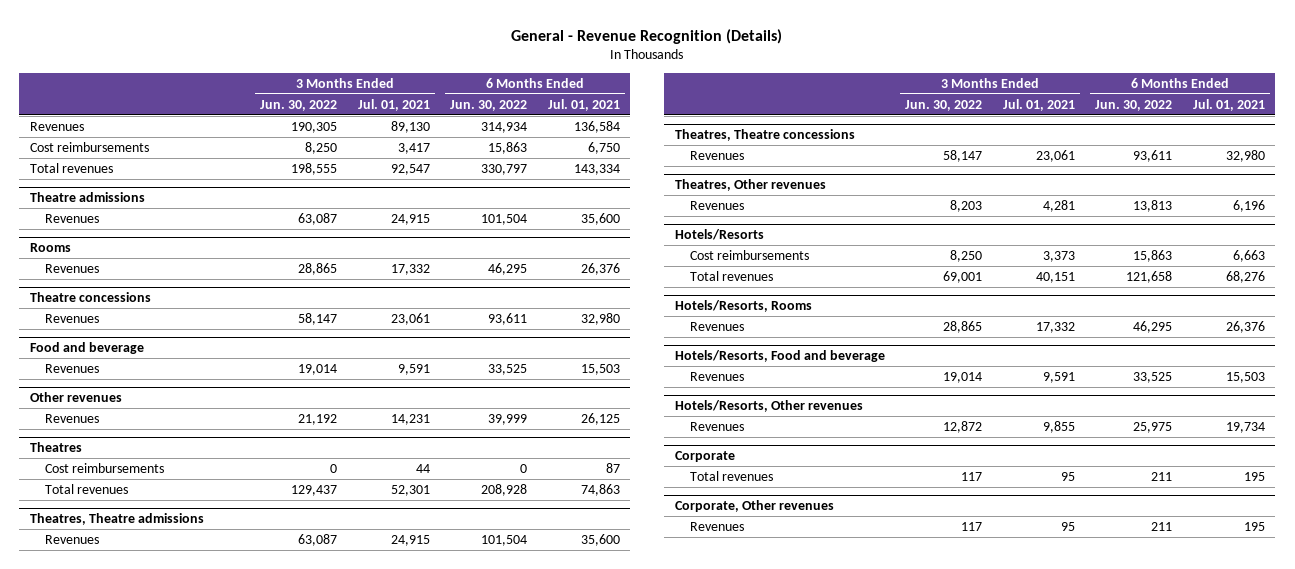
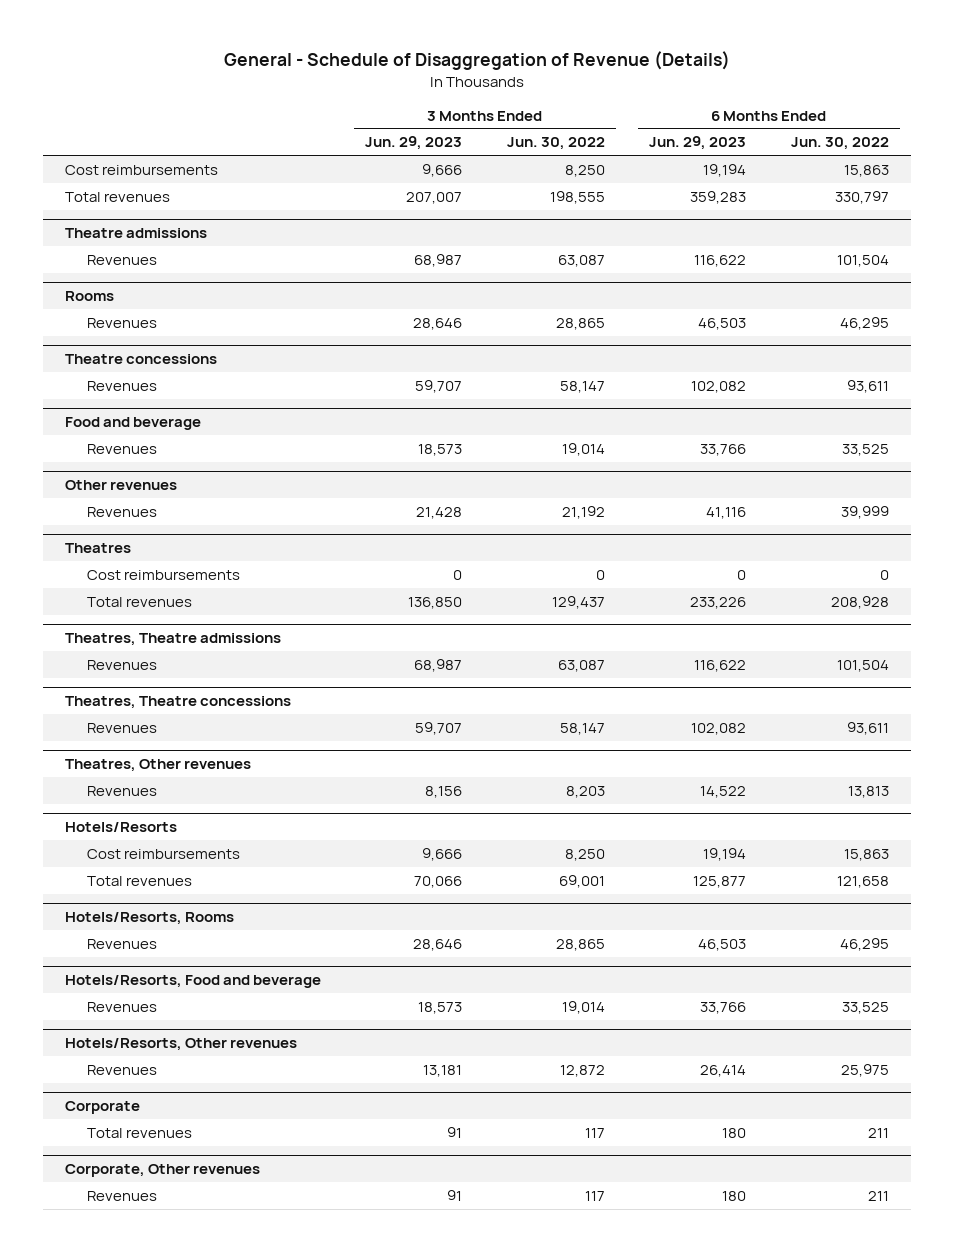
- General - Revenue Recognition (Details)
+ General - Schedule of Disaggregation of Revenue (Details)
- | 3 Months Ended Jun. 30, 2022 | 3 Months Ended Jul. 01, 2021 | 6 Months Ended Jun. 30, 2022 | 6 Months Ended Jul. 01, 2021
+ | 3 Months Ended Jun. 29, 2023 | 3 Months Ended Jun. 30, 2022 | 6 Months Ended Jun. 29, 2023 | 6 Months Ended Jun. 30, 2022
- Revenues | 190,305 | 89,130 | 314,934 | 136,584

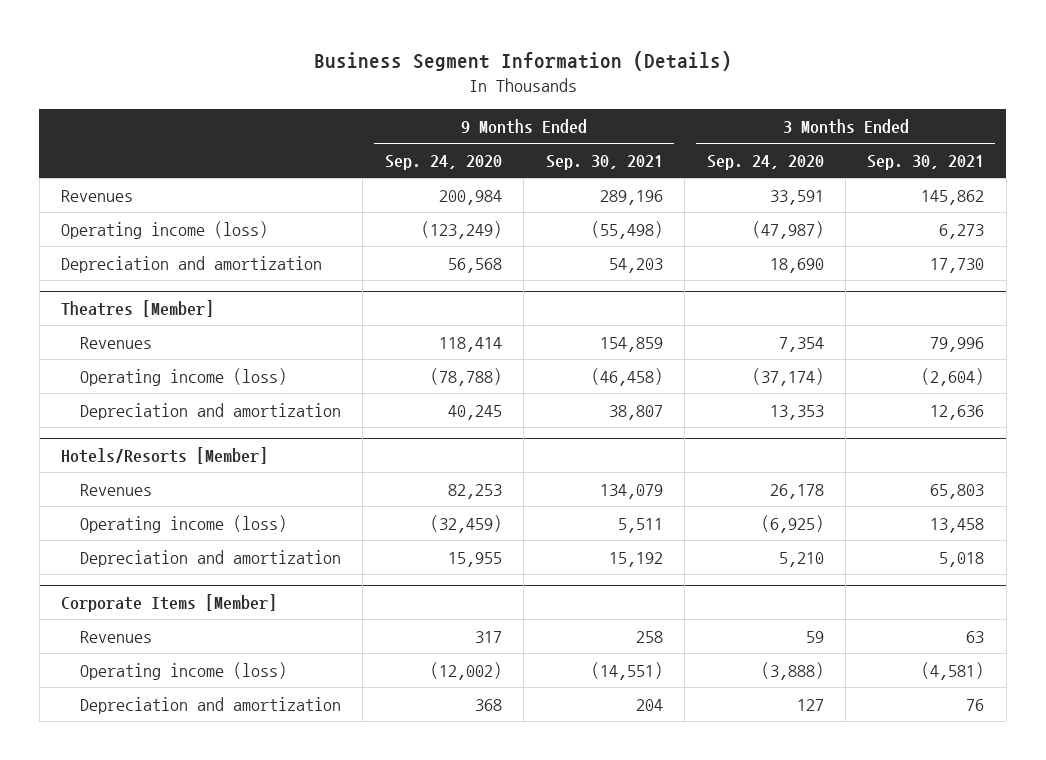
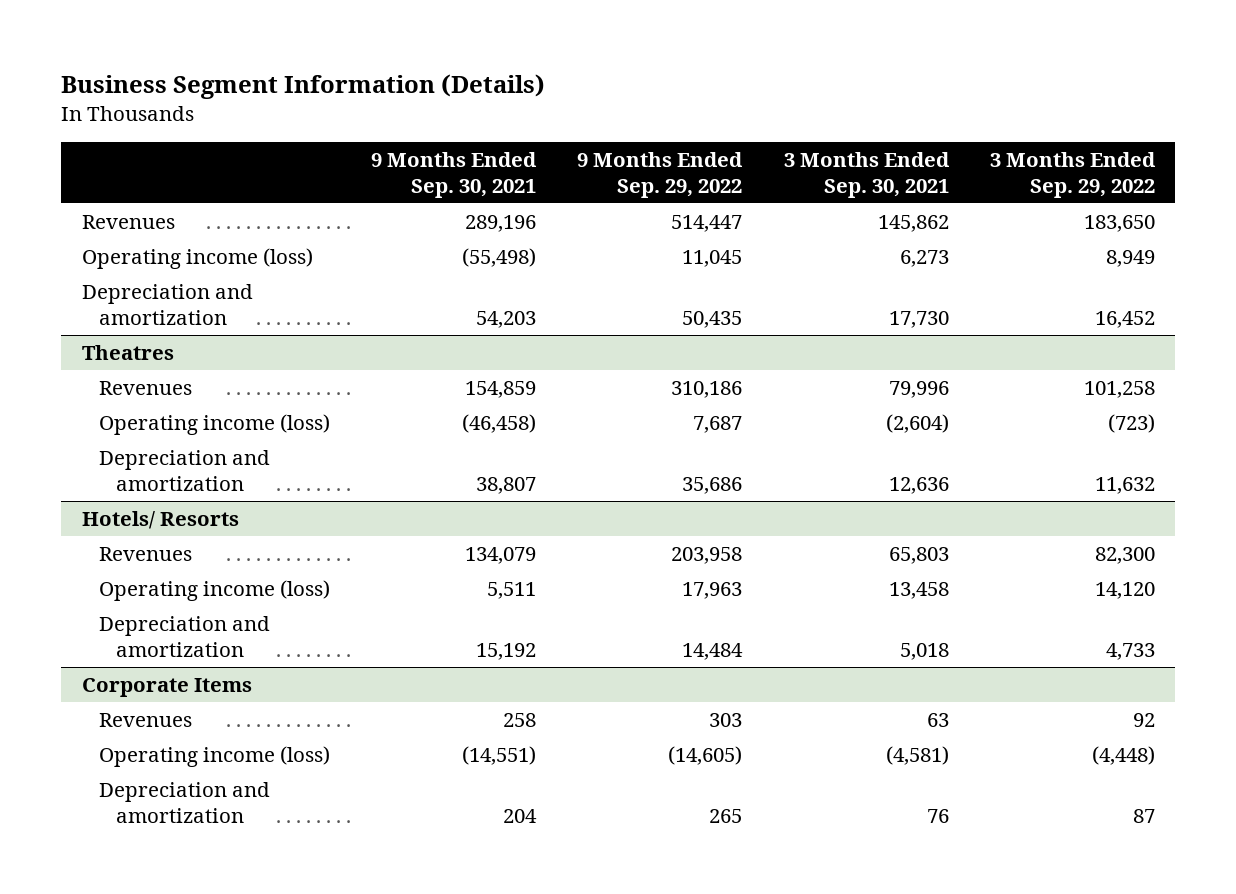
- | 9 Months Ended Sep. 24, 2020 | 9 Months Ended Sep. 30, 2021 | 3 Months Ended Sep. 24, 2020 | 3 Months Ended Sep. 30, 2021
+ | 9 Months Ended Sep. 30, 2021 | 9 Months Ended Sep. 29, 2022 | 3 Months Ended Sep. 30, 2021 | 3 Months Ended Sep. 29, 2022
- Theatres [Member]
+ Theatres
- Hotels/Resorts [Member]
+ Hotels/ Resorts
- Corporate Items [Member]
+ Corporate Items

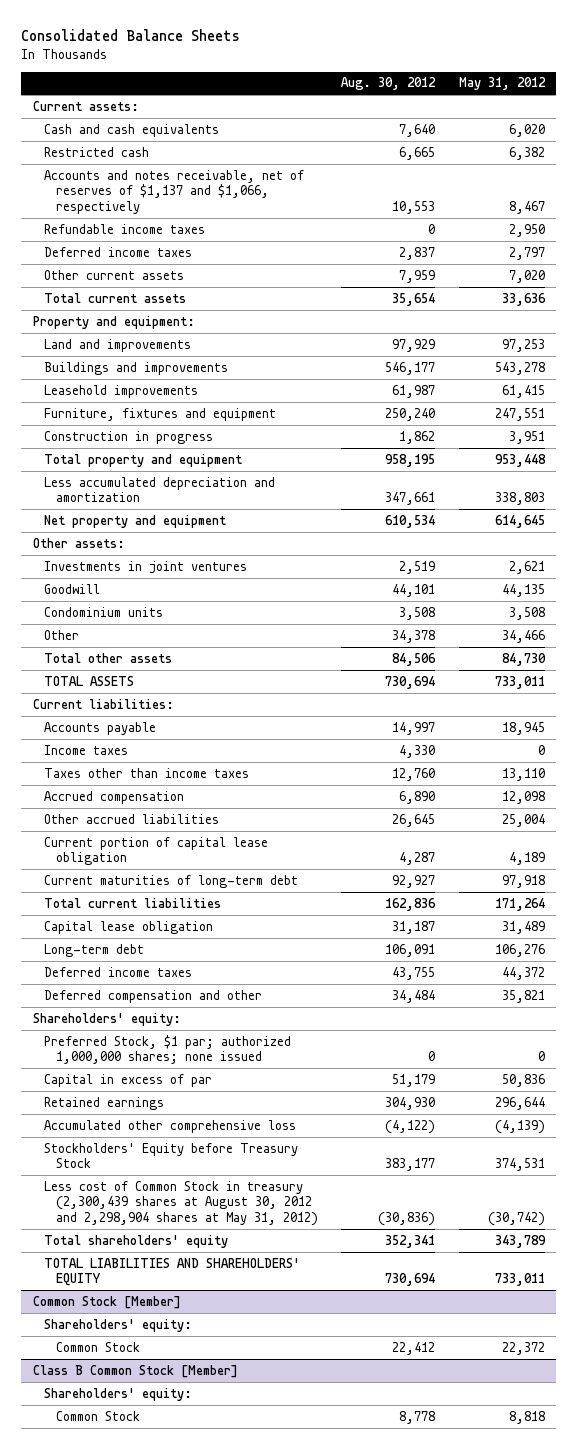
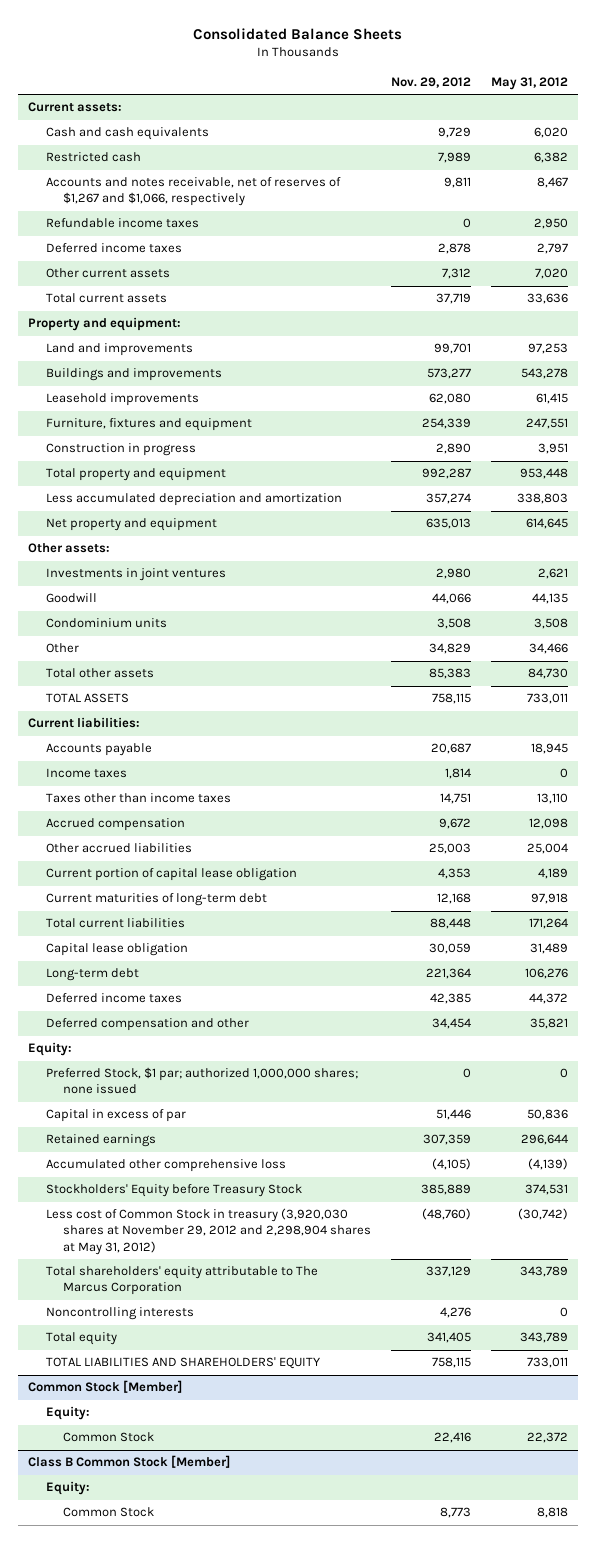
- | Aug. 30, 2012 | May 31, 2012
+ | Nov. 29, 2012 | May 31, 2012
- Accounts and notes receivable, net of reserves of $1,137 and $1,066, respectively | 10,553 | 8,467
+ Accounts and notes receivable, net of reserves of $1,267 and $1,066, respectively | 9,811 | 8,467
- Shareholders' equity:
+ Equity:
- Less cost of Common Stock in treasury (2,300,439 shares at August 30, 2012 and 2,298,904 shares at May 31, 2012) | (30,836) | (30,742)
- Total shareholders' equity | 352,341 | 343,789
+ Less cost of Common Stock in treasury (3,920,030 shares at November 29, 2012 and 2,298,904 shares at May 31, 2012) | (48,760) | (30,742)
+ Total shareholders' equity attributable to The Marcus Corporation | 337,129 | 343,789
+ Noncontrolling interests | 4,276 | 0
+ Total equity | 341,405 | 343,789
@ Common Stock [Member]
- Shareholders' equity:
+ Equity:
@ Class B Common Stock [Member]
- Shareholders' equity:
+ Equity:

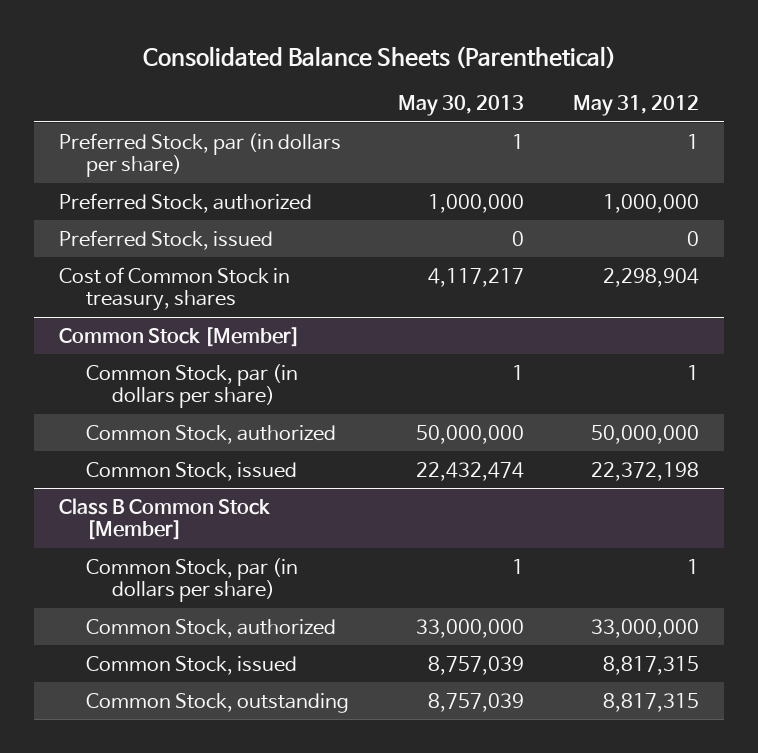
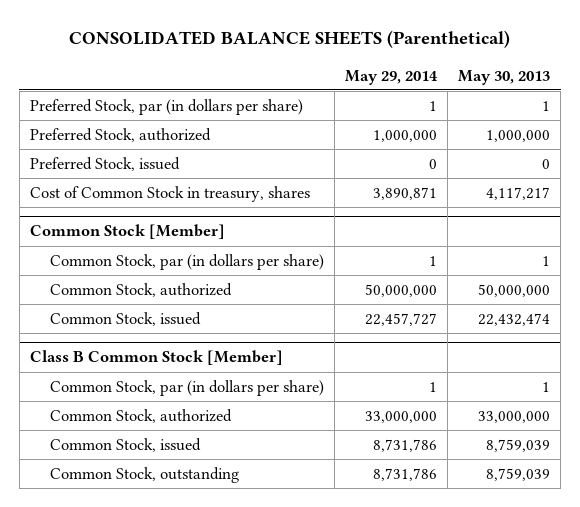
- Consolidated Balance Sheets (Parenthetical)
+ CONSOLIDATED BALANCE SHEETS (Parenthetical)
- | May 30, 2013 | May 31, 2012
+ | May 29, 2014 | May 30, 2013
@ Class B Common Stock [Member]
- Common Stock, issued | 8,757,039 | 8,817,315
- Common Stock, outstanding | 8,757,039 | 8,817,315
+ Common Stock, issued | 8,731,786 | 8,759,039
+ Common Stock, outstanding | 8,731,786 | 8,759,039

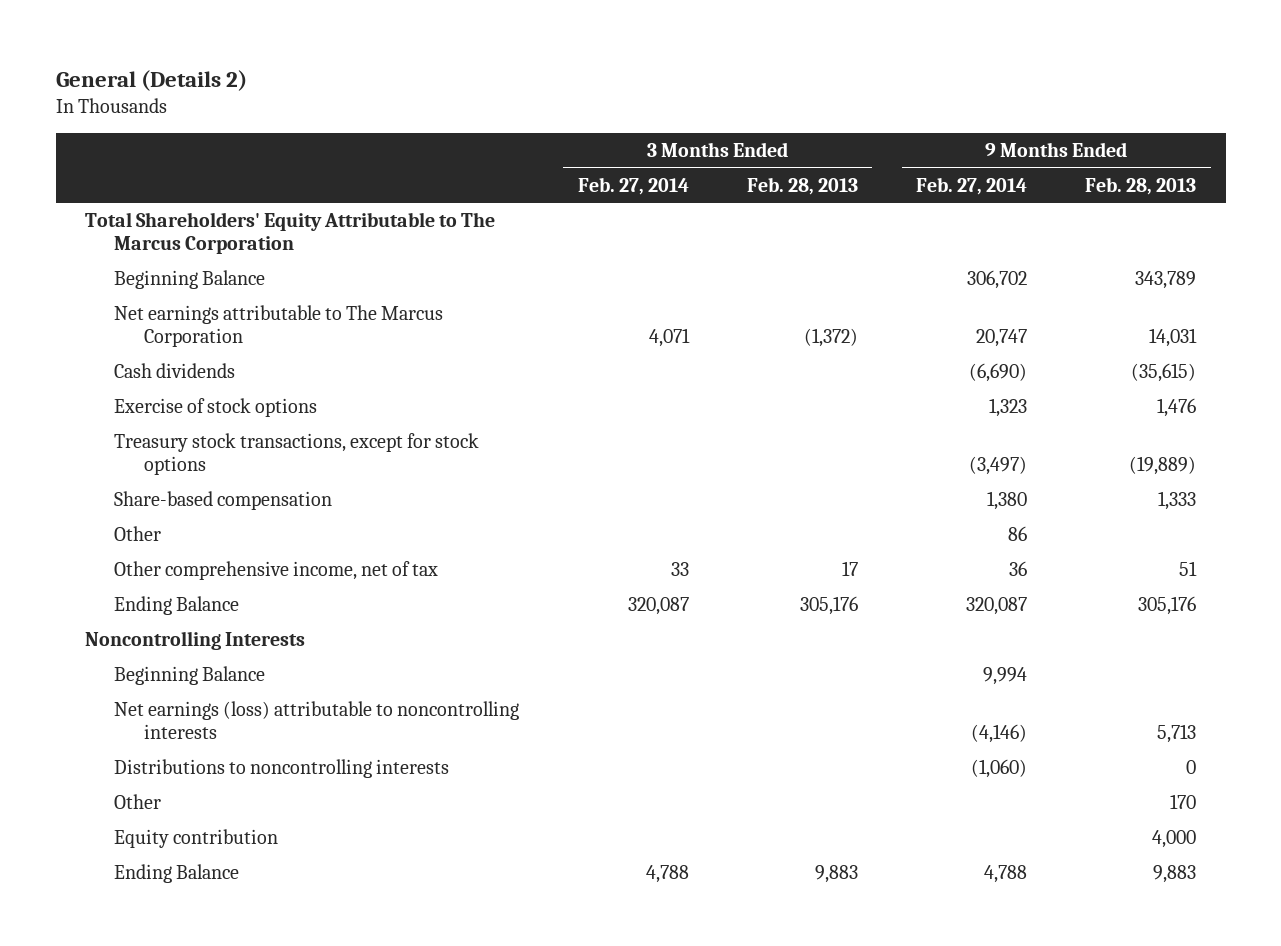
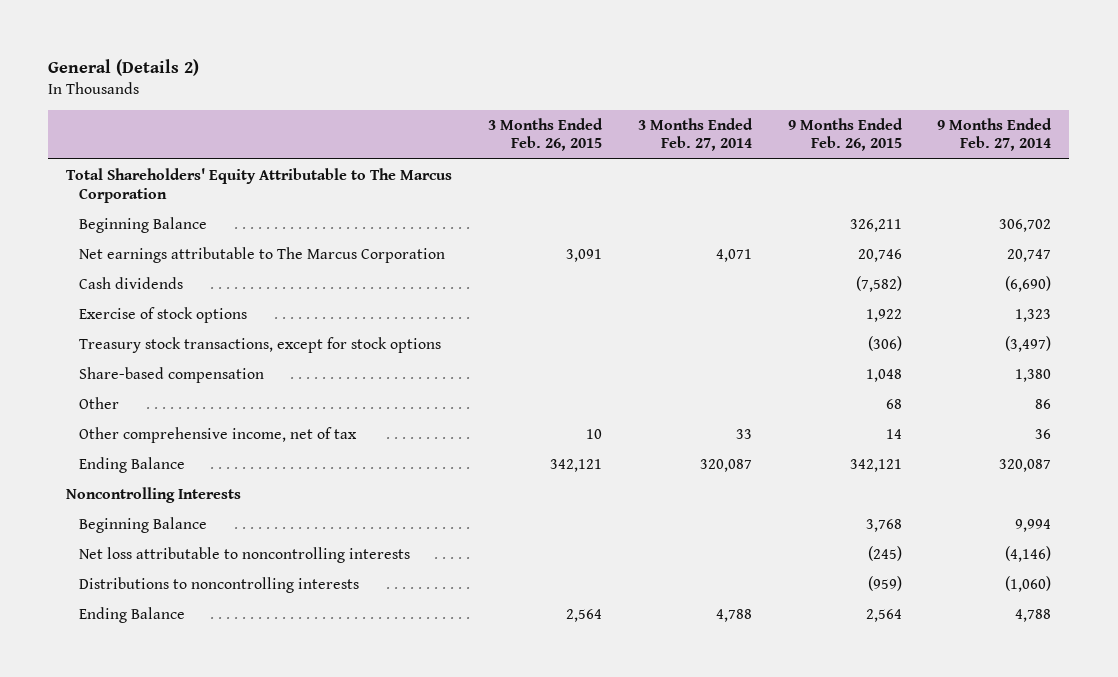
- | 3 Months Ended Feb. 27, 2014 | 3 Months Ended Feb. 28, 2013 | 9 Months Ended Feb. 27, 2014 | 9 Months Ended Feb. 28, 2013
+ | 3 Months Ended Feb. 26, 2015 | 3 Months Ended Feb. 27, 2014 | 9 Months Ended Feb. 26, 2015 | 9 Months Ended Feb. 27, 2014
- Net earnings (loss) attributable to noncontrolling interests | | | (4,146) | 5,713
+ Net loss attributable to noncontrolling interests | | | (245) | (4,146)
- Other | | | | 170
- Equity contribution | | | | 4,000

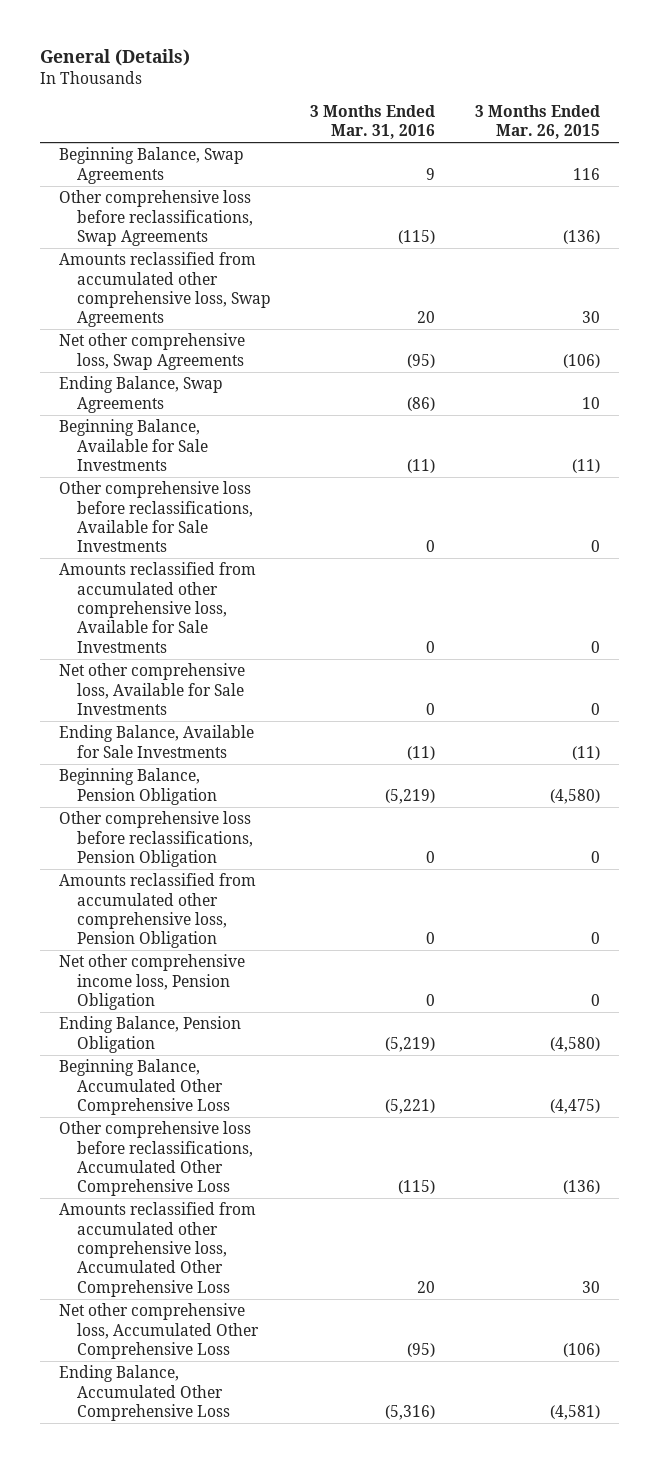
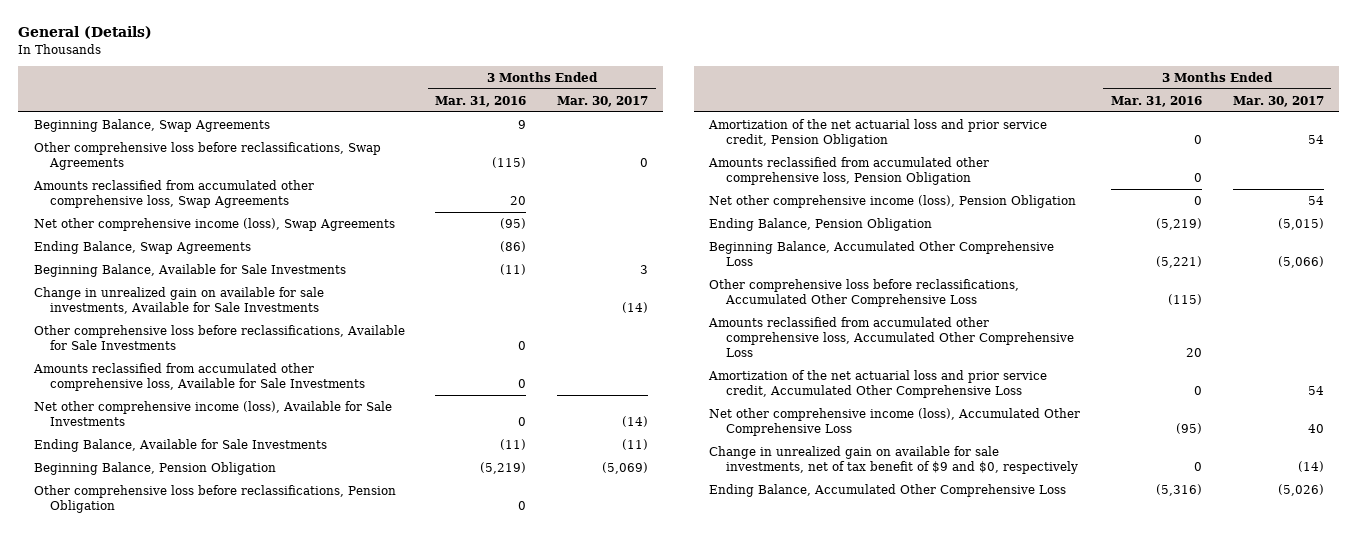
- | 3 Months Ended Mar. 31, 2016 | 3 Months Ended Mar. 26, 2015
+ | 3 Months Ended Mar. 31, 2016 | 3 Months Ended Mar. 30, 2017
- Net other comprehensive loss, Swap Agreements | (95) | (106)
+ Net other comprehensive income (loss), Swap Agreements | (95) |
+ Change in unrealized gain on available for sale investments, Available for Sale Investments | | (14)
- Net other comprehensive loss, Available for Sale Investments | 0 | 0
+ Net other comprehensive income (loss), Available for Sale Investments | 0 | (14)
+ Amortization of the net actuarial loss and prior service credit, Pension Obligation | 0 | 54
- Net other comprehensive income loss, Pension Obligation | 0 | 0
+ Net other comprehensive income (loss), Pension Obligation | 0 | 54
- Net other comprehensive loss, Accumulated Other Comprehensive Loss | (95) | (106)
+ Amortization of the net actuarial loss and prior service credit, Accumulated Other Comprehensive Loss | 0 | 54
+ Net other comprehensive income (loss), Accumulated Other Comprehensive Loss | (95) | 40
+ Change in unrealized gain on available for sale investments, net of tax benefit of $9 and $0, respectively | 0 | (14)

